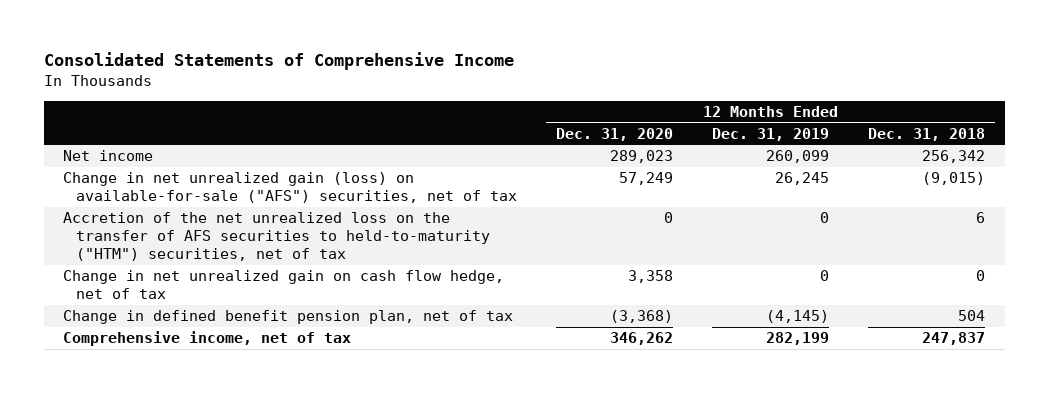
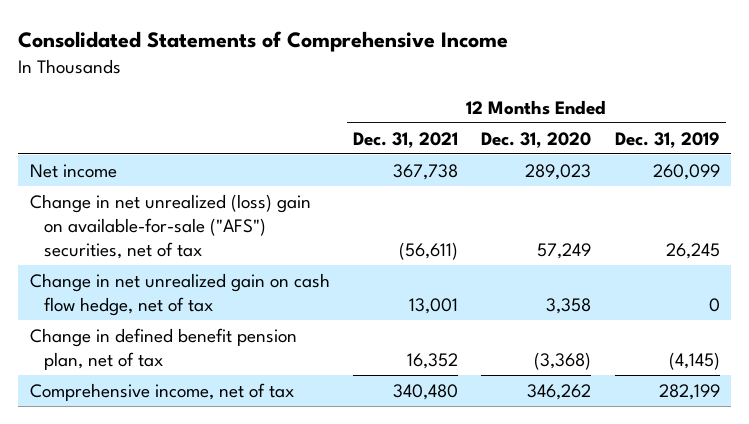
- | 12 Months Ended Dec. 31, 2020 | 12 Months Ended Dec. 31, 2019 | 12 Months Ended Dec. 31, 2018
+ | 12 Months Ended Dec. 31, 2021 | 12 Months Ended Dec. 31, 2020 | 12 Months Ended Dec. 31, 2019
- Change in net unrealized gain (loss) on available-for-sale ("AFS") securities, net of tax | 57,249 | 26,245 | (9,015)
- Accretion of the net unrealized loss on the transfer of AFS securities to held-to-maturity ("HTM") securities, net of tax | 0 | 0 | 6
+ Change in net unrealized (loss) gain on available-for-sale ("AFS") securities, net of tax | (56,611) | 57,249 | 26,245

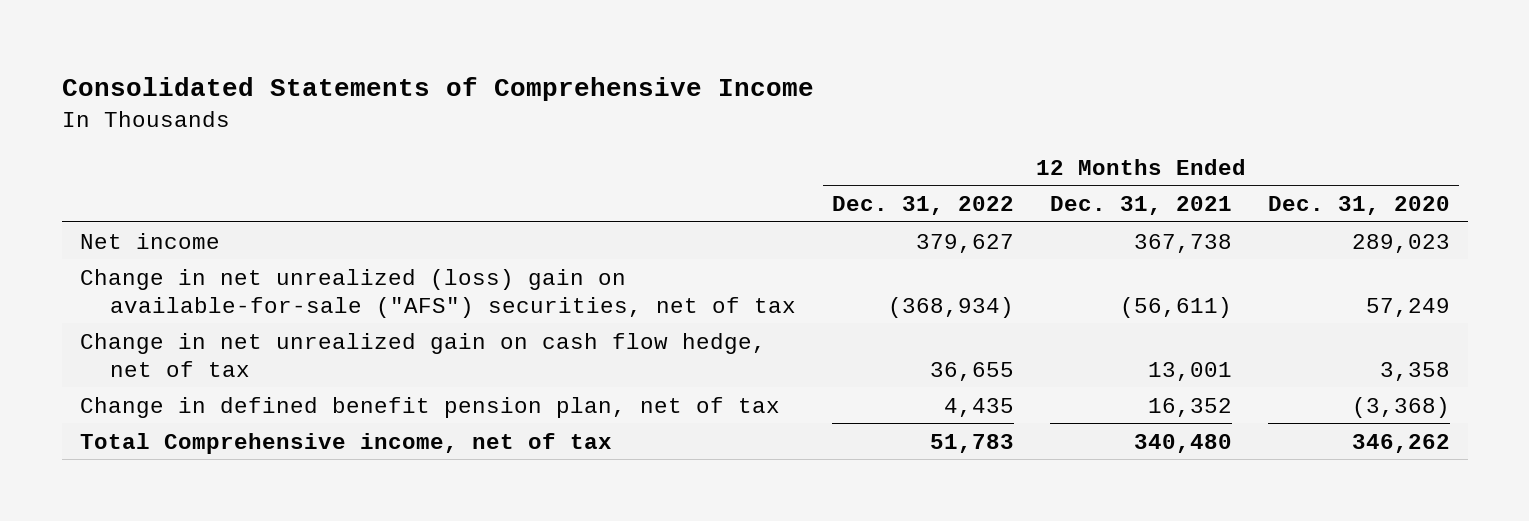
- | 12 Months Ended Dec. 31, 2021 | 12 Months Ended Dec. 31, 2020 | 12 Months Ended Dec. 31, 2019
+ | 12 Months Ended Dec. 31, 2022 | 12 Months Ended Dec. 31, 2021 | 12 Months Ended Dec. 31, 2020
- Comprehensive income, net of tax | 340,480 | 346,262 | 282,199
+ Total Comprehensive income, net of tax | 51,783 | 340,480 | 346,262

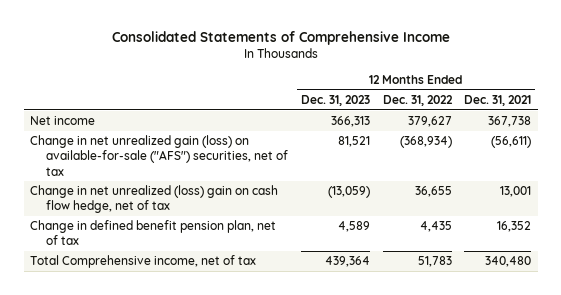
- | 12 Months Ended Dec. 31, 2022 | 12 Months Ended Dec. 31, 2021 | 12 Months Ended Dec. 31, 2020
+ | 12 Months Ended Dec. 31, 2023 | 12 Months Ended Dec. 31, 2022 | 12 Months Ended Dec. 31, 2021
- Change in net unrealized (loss) gain on available-for-sale ("AFS") securities, net of tax | (368,934) | (56,611) | 57,249
- Change in net unrealized gain on cash flow hedge, net of tax | 36,655 | 13,001 | 3,358
+ Change in net unrealized gain (loss) on available-for-sale ("AFS") securities, net of tax | 81,521 | (368,934) | (56,611)
+ Change in net unrealized (loss) gain on cash flow hedge, net of tax | (13,059) | 36,655 | 13,001

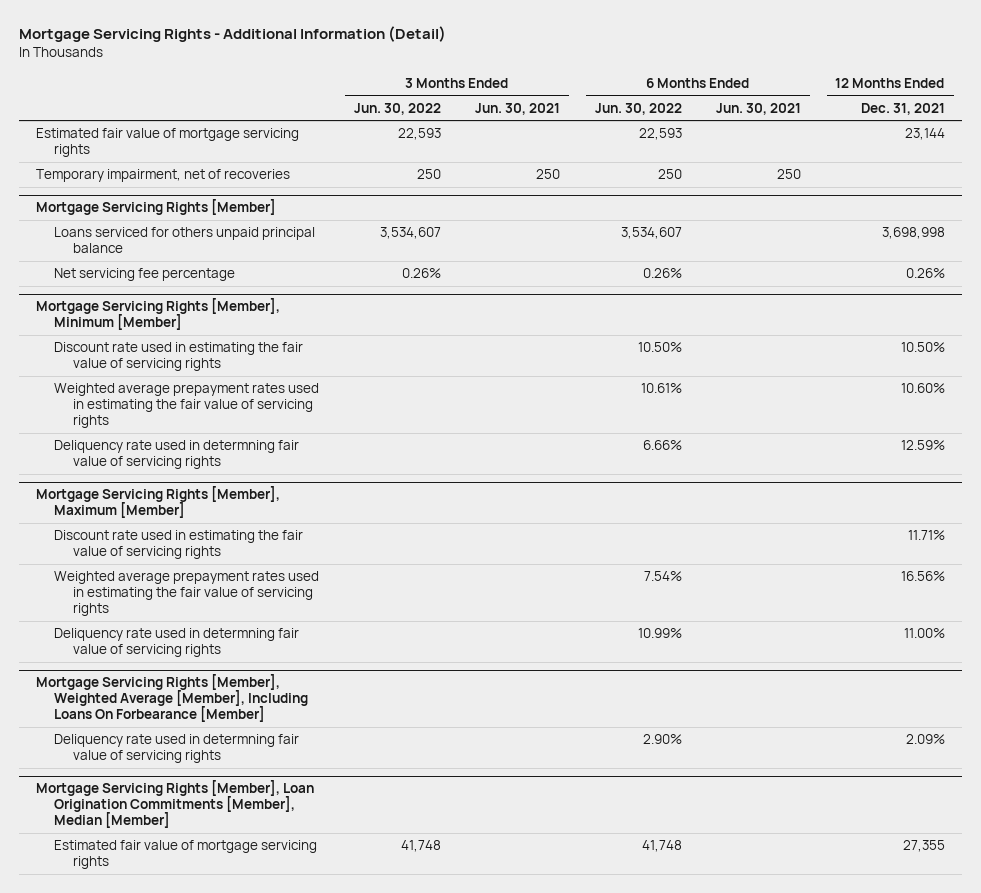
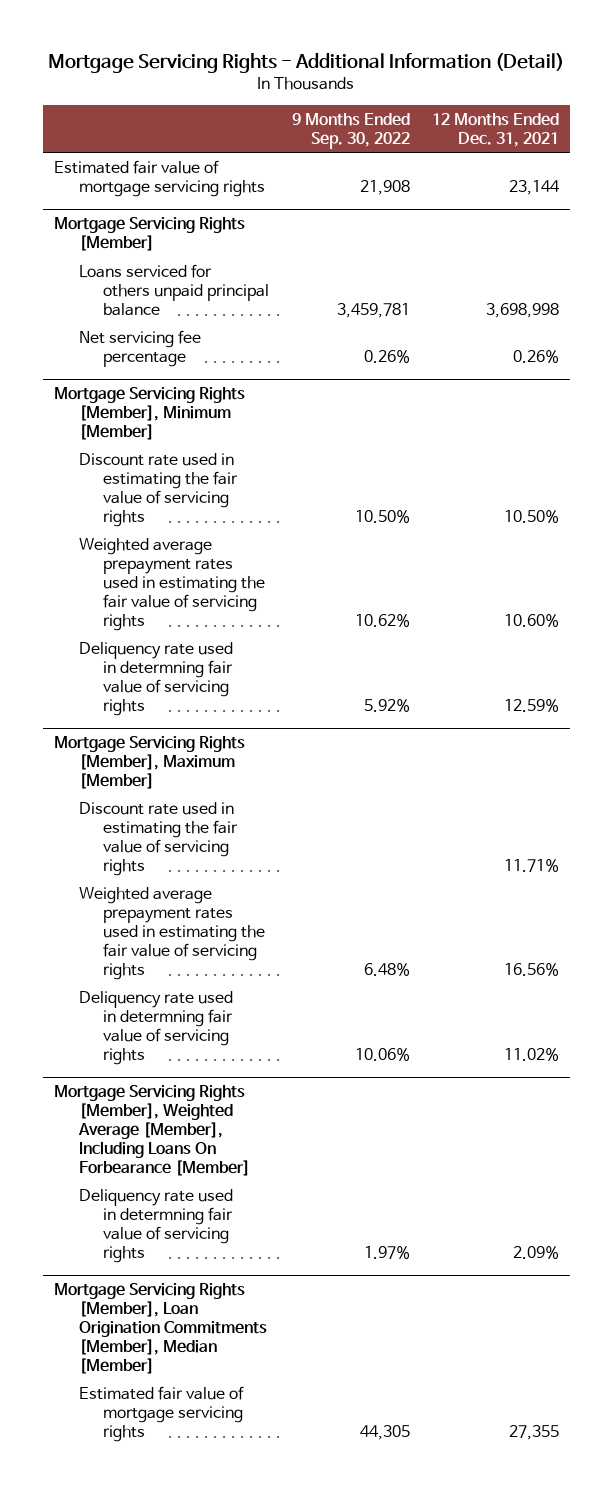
- | 3 Months Ended Jun. 30, 2022 | 3 Months Ended Jun. 30, 2021 | 6 Months Ended Jun. 30, 2022 | 6 Months Ended Jun. 30, 2021 | 12 Months Ended Dec. 31, 2021
+ | 9 Months Ended Sep. 30, 2022 | 12 Months Ended Dec. 31, 2021
- Temporary impairment, net of recoveries | 250 | 250 | 250 | 250 |
@ Mortgage Servicing Rights [Member], Maximum [Member]
- Deliquency rate used in determning fair value of servicing rights | | | 10.99% | | 11.00%
+ Deliquency rate used in determning fair value of servicing rights | 10.06% | 11.02%

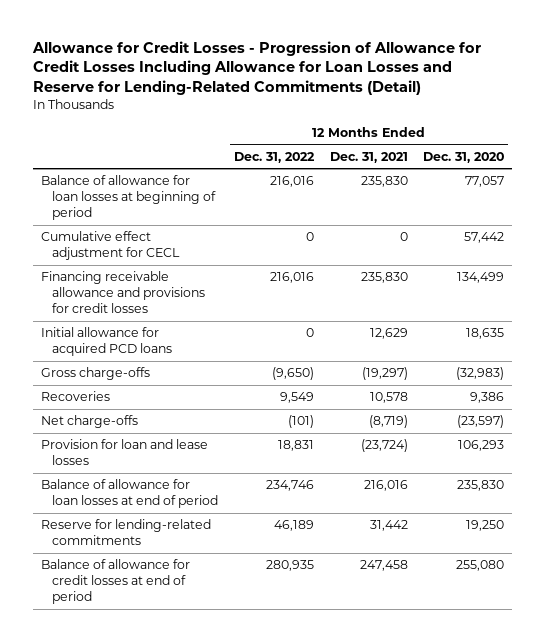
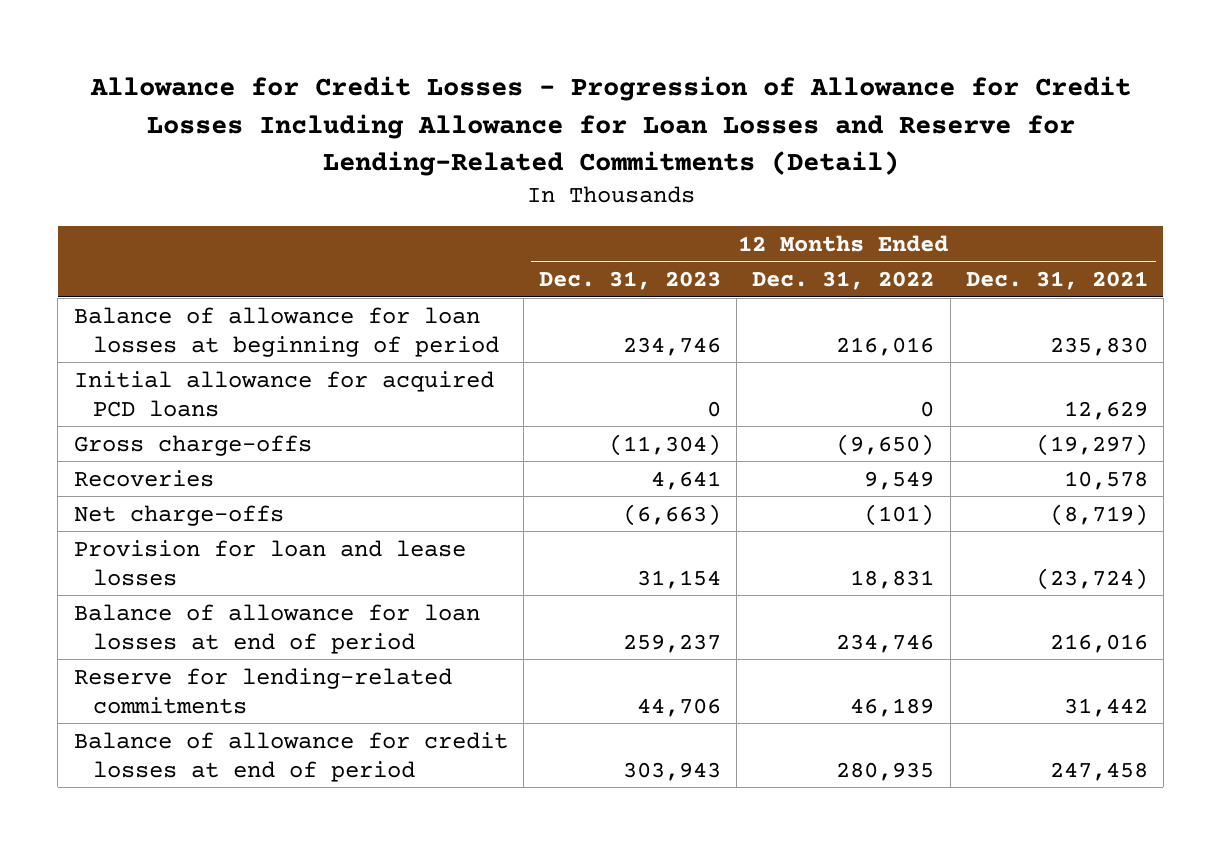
- | 12 Months Ended Dec. 31, 2022 | 12 Months Ended Dec. 31, 2021 | 12 Months Ended Dec. 31, 2020
+ | 12 Months Ended Dec. 31, 2023 | 12 Months Ended Dec. 31, 2022 | 12 Months Ended Dec. 31, 2021
- Cumulative effect adjustment for CECL | 0 | 0 | 57,442
- Financing receivable allowance and provisions for credit losses | 216,016 | 235,830 | 134,499

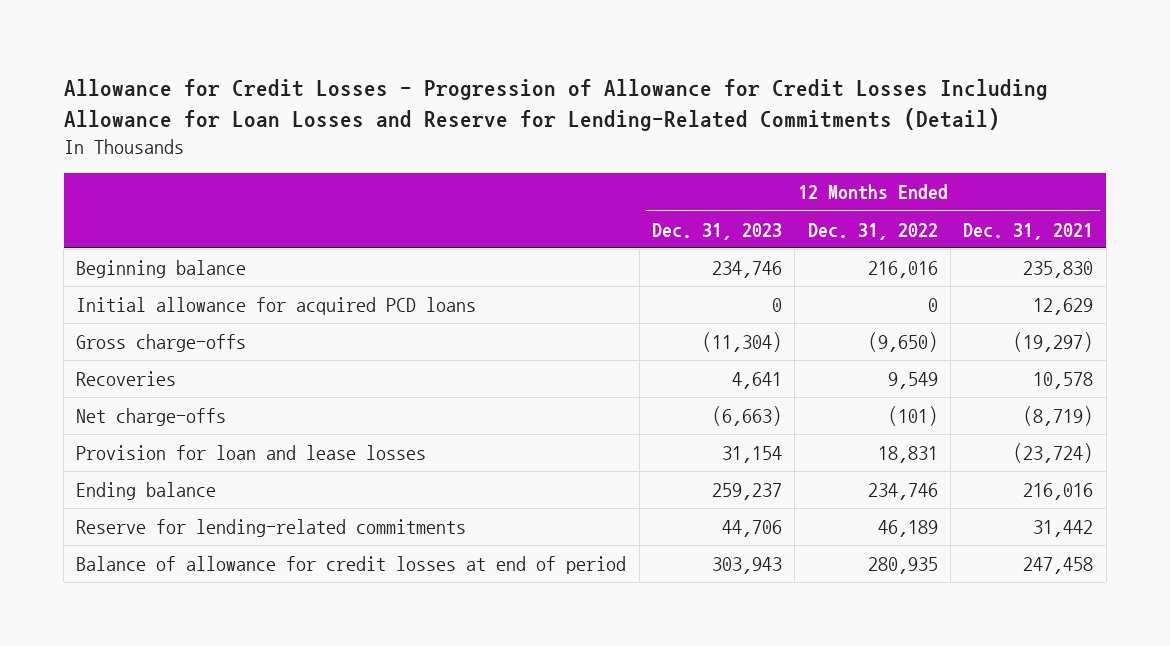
- Balance of allowance for loan losses at beginning of period | 234,746 | 216,016 | 235,830
+ Beginning balance | 234,746 | 216,016 | 235,830
- Balance of allowance for loan losses at end of period | 259,237 | 234,746 | 216,016
+ Ending balance | 259,237 | 234,746 | 216,016

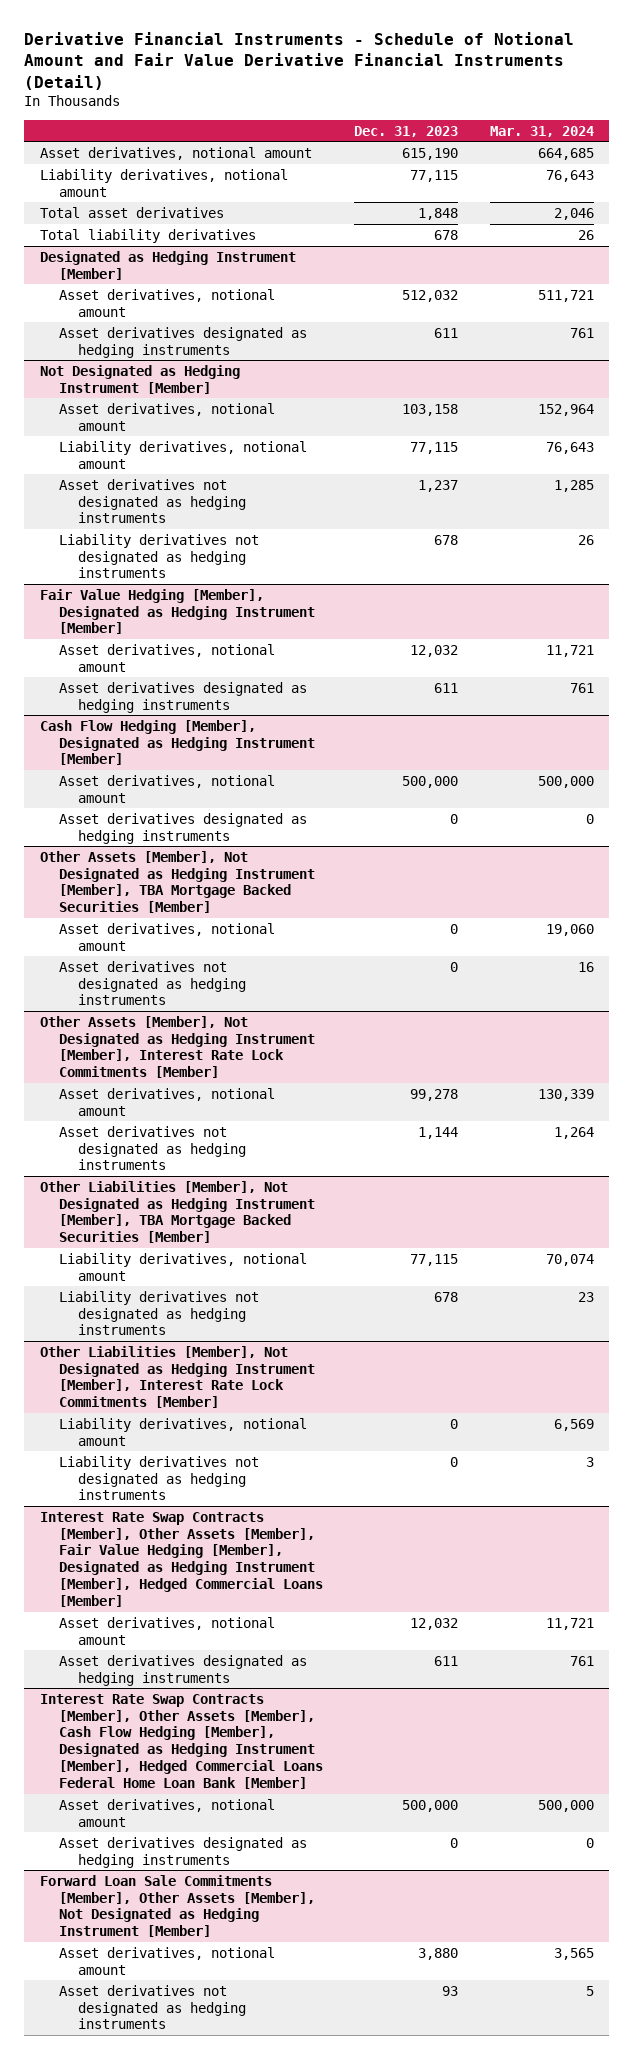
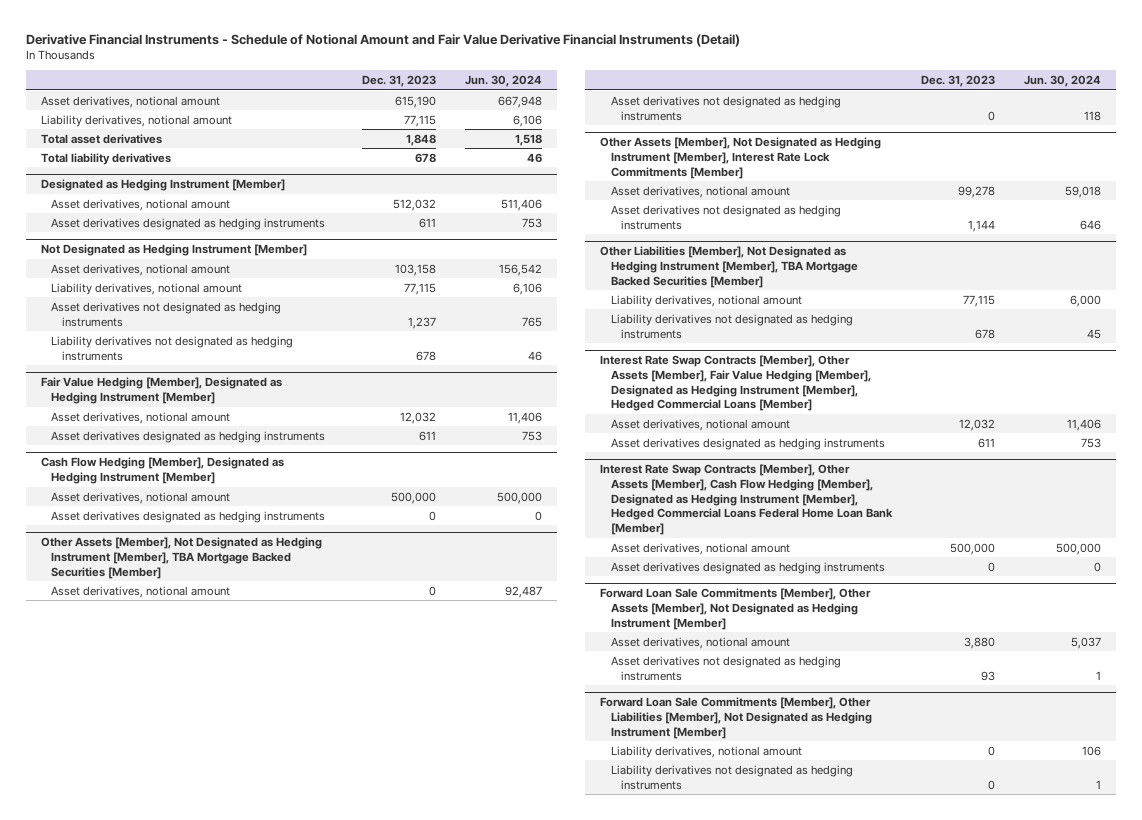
- | Dec. 31, 2023 | Mar. 31, 2024
+ | Dec. 31, 2023 | Jun. 30, 2024
- Other Liabilities [Member], Not Designated as Hedging Instrument [Member], Interest Rate Lock Commitments [Member]
- Liability derivatives, notional amount | 0 | 6,569
- Liability derivatives not designated as hedging instruments | 0 | 3
+ Forward Loan Sale Commitments [Member], Other Liabilities [Member], Not Designated as Hedging Instrument [Member]
+ Liability derivatives, notional amount | 0 | 106
+ Liability derivatives not designated as hedging instruments | 0 | 1

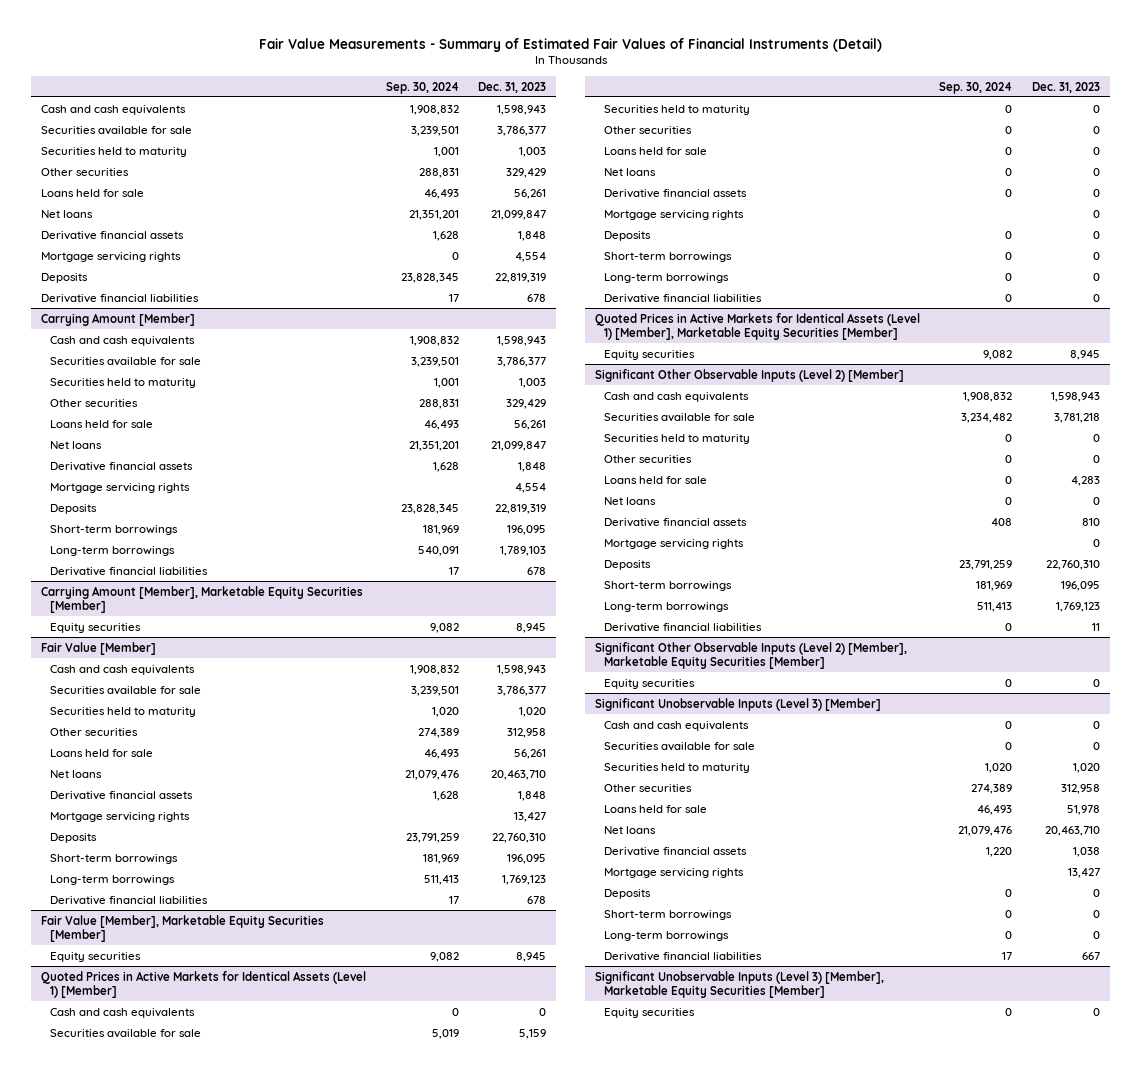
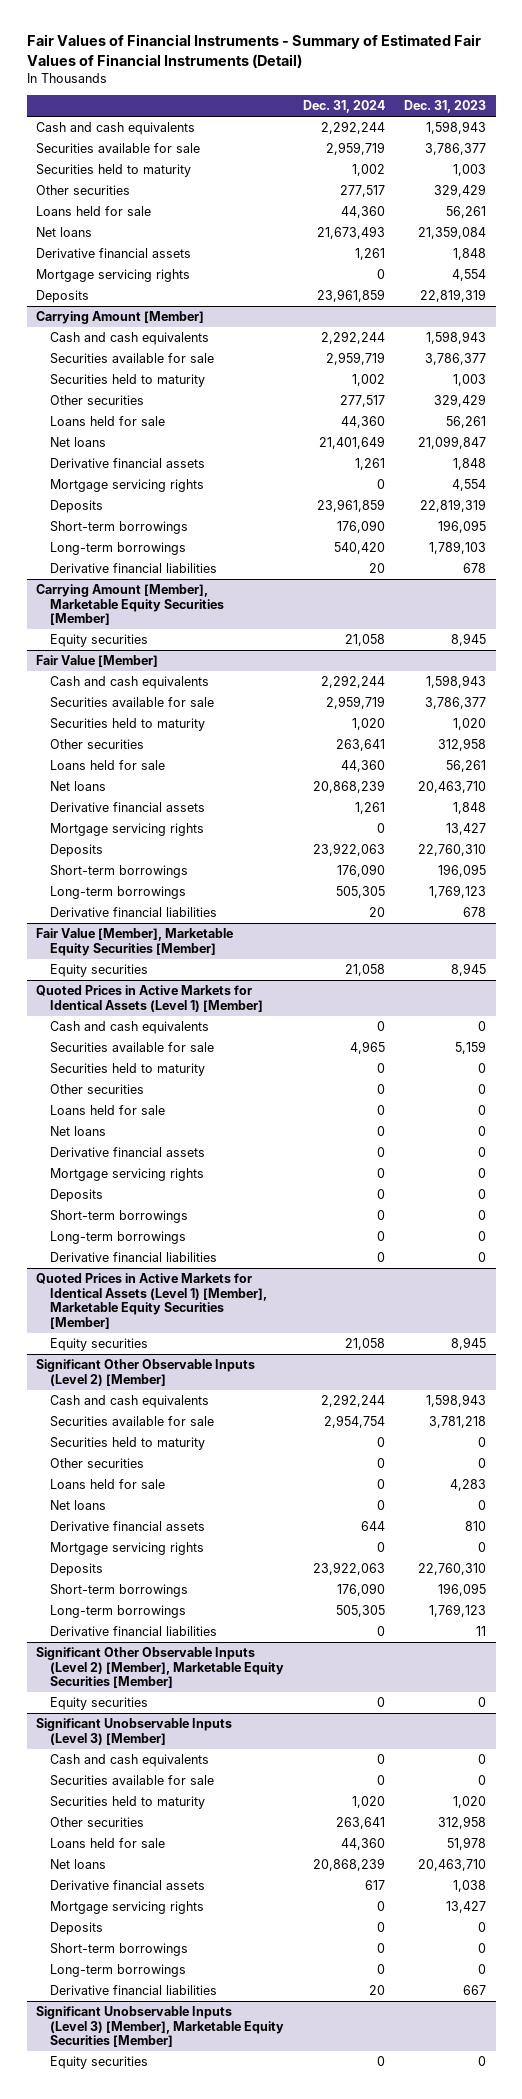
- Fair Value Measurements - Summary of Estimated Fair Values of Financial Instruments (Detail)
+ Fair Values of Financial Instruments - Summary of Estimated Fair Values of Financial Instruments (Detail)
- | Sep. 30, 2024 | Dec. 31, 2023
+ | Dec. 31, 2024 | Dec. 31, 2023
- Net loans | 21,351,201 | 21,099,847
+ Net loans | 21,673,493 | 21,359,084
- Derivative financial liabilities | 17 | 678

